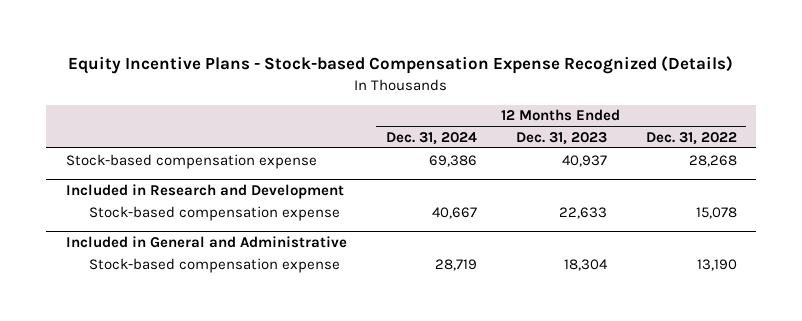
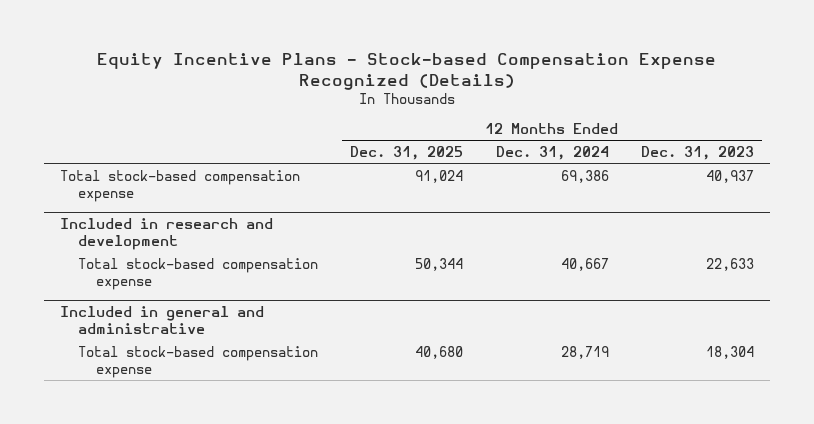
- | 12 Months Ended Dec. 31, 2024 | 12 Months Ended Dec. 31, 2023 | 12 Months Ended Dec. 31, 2022
+ | 12 Months Ended Dec. 31, 2025 | 12 Months Ended Dec. 31, 2024 | 12 Months Ended Dec. 31, 2023
- Stock-based compensation expense | 69,386 | 40,937 | 28,268
- Included in Research and Development
- Stock-based compensation expense | 40,667 | 22,633 | 15,078
- Included in General and Administrative
- Stock-based compensation expense | 28,719 | 18,304 | 13,190
+ Total stock-based compensation expense | 91,024 | 69,386 | 40,937
+ Included in research and development
+ Total stock-based compensation expense | 50,344 | 40,667 | 22,633
+ Included in general and administrative
+ Total stock-based compensation expense | 40,680 | 28,719 | 18,304

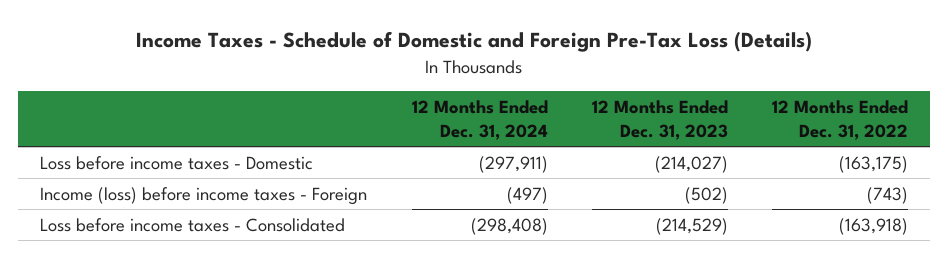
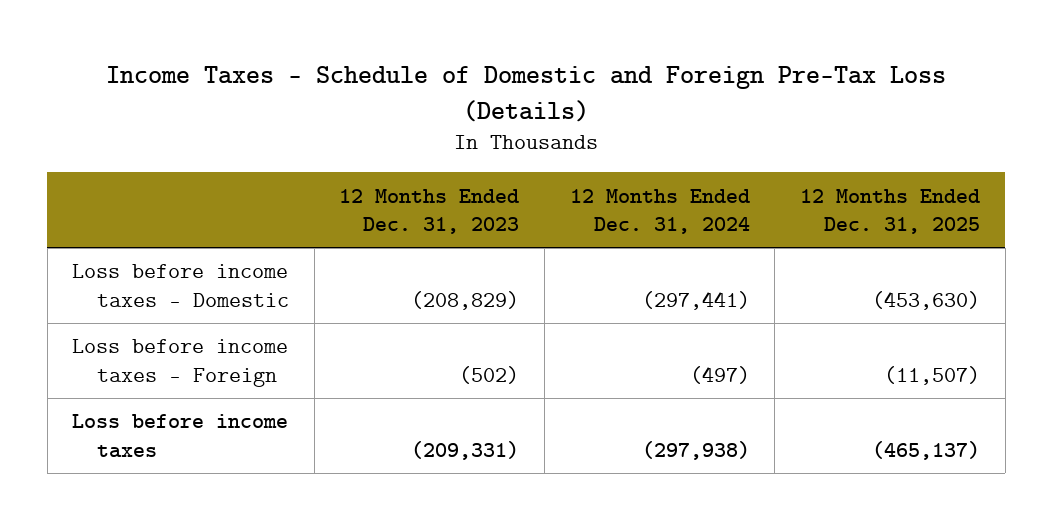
- | 12 Months Ended Dec. 31, 2024 | 12 Months Ended Dec. 31, 2023 | 12 Months Ended Dec. 31, 2022
+ | 12 Months Ended Dec. 31, 2023 | 12 Months Ended Dec. 31, 2024 | 12 Months Ended Dec. 31, 2025
- Loss before income taxes - Domestic | (297,911) | (214,027) | (163,175)
- Income (loss) before income taxes - Foreign | (497) | (502) | (743)
- Loss before income taxes - Consolidated | (298,408) | (214,529) | (163,918)
+ Loss before income taxes - Domestic | (208,829) | (297,441) | (453,630)
+ Loss before income taxes - Foreign | (502) | (497) | (11,507)
+ Loss before income taxes | (209,331) | (297,938) | (465,137)

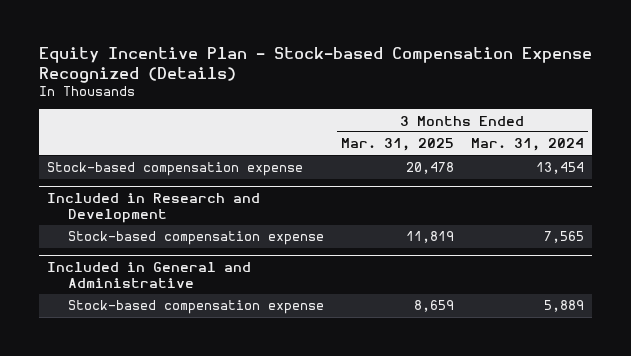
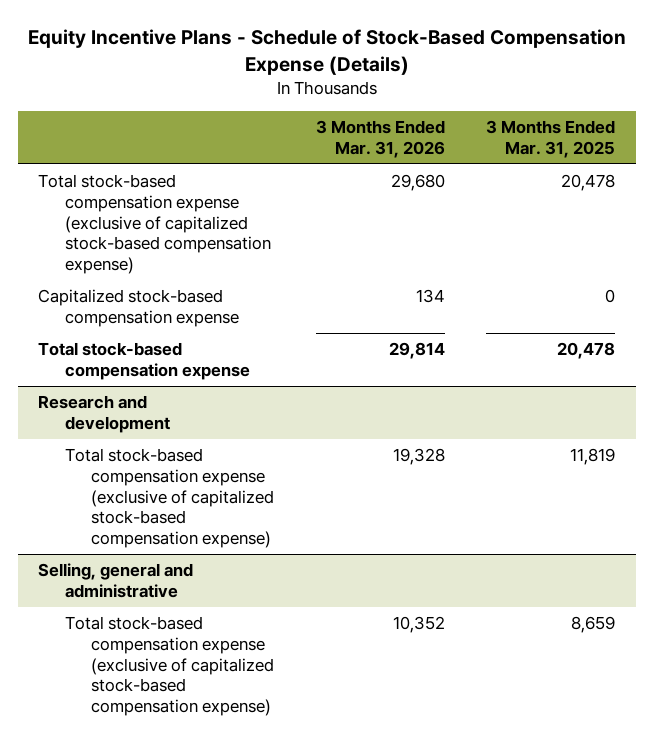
- Equity Incentive Plan - Stock-based Compensation Expense Recognized (Details)
+ Equity Incentive Plans - Schedule of Stock-Based Compensation Expense (Details)
- | 3 Months Ended Mar. 31, 2025 | 3 Months Ended Mar. 31, 2024
+ | 3 Months Ended Mar. 31, 2026 | 3 Months Ended Mar. 31, 2025
- Stock-based compensation expense | 20,478 | 13,454
- Included in Research and Development
- Stock-based compensation expense | 11,819 | 7,565
- Included in General and Administrative
- Stock-based compensation expense | 8,659 | 5,889
+ Total stock-based compensation expense (exclusive of capitalized stock-based compensation expense) | 29,680 | 20,478
+ Capitalized stock-based compensation expense | 134 | 0
+ Total stock-based compensation expense | 29,814 | 20,478
+ Research and development
+ Total stock-based compensation expense (exclusive of capitalized stock-based compensation expense) | 19,328 | 11,819
+ Selling, general and administrative
+ Total stock-based compensation expense (exclusive of capitalized stock-based compensation expense) | 10,352 | 8,659

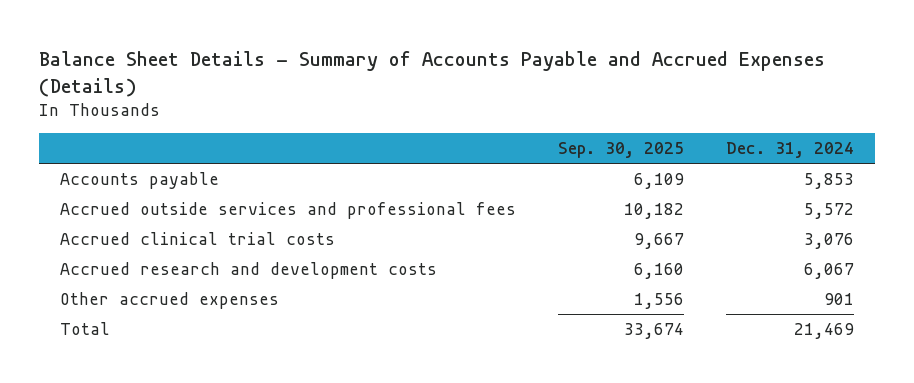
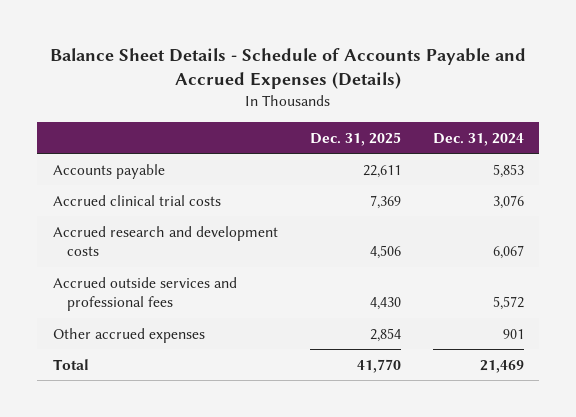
- Balance Sheet Details - Summary of Accounts Payable and Accrued Expenses (Details)
+ Balance Sheet Details - Schedule of Accounts Payable and Accrued Expenses (Details)
- | Sep. 30, 2025 | Dec. 31, 2024
+ | Dec. 31, 2025 | Dec. 31, 2024
moved down: Accrued outside services and professional fees | 4,430 | 5,572

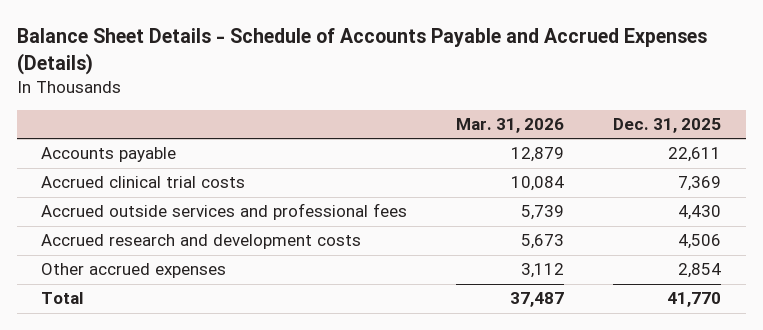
- | Dec. 31, 2025 | Dec. 31, 2024
+ | Mar. 31, 2026 | Dec. 31, 2025
moved down: Accrued research and development costs | 5,673 | 4,506

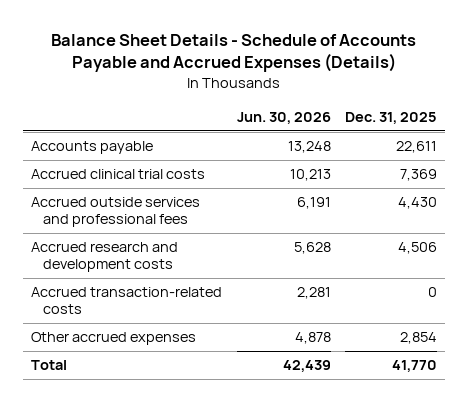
- | Mar. 31, 2026 | Dec. 31, 2025
+ | Jun. 30, 2026 | Dec. 31, 2025
+ Accrued transaction-related costs | 2,281 | 0

